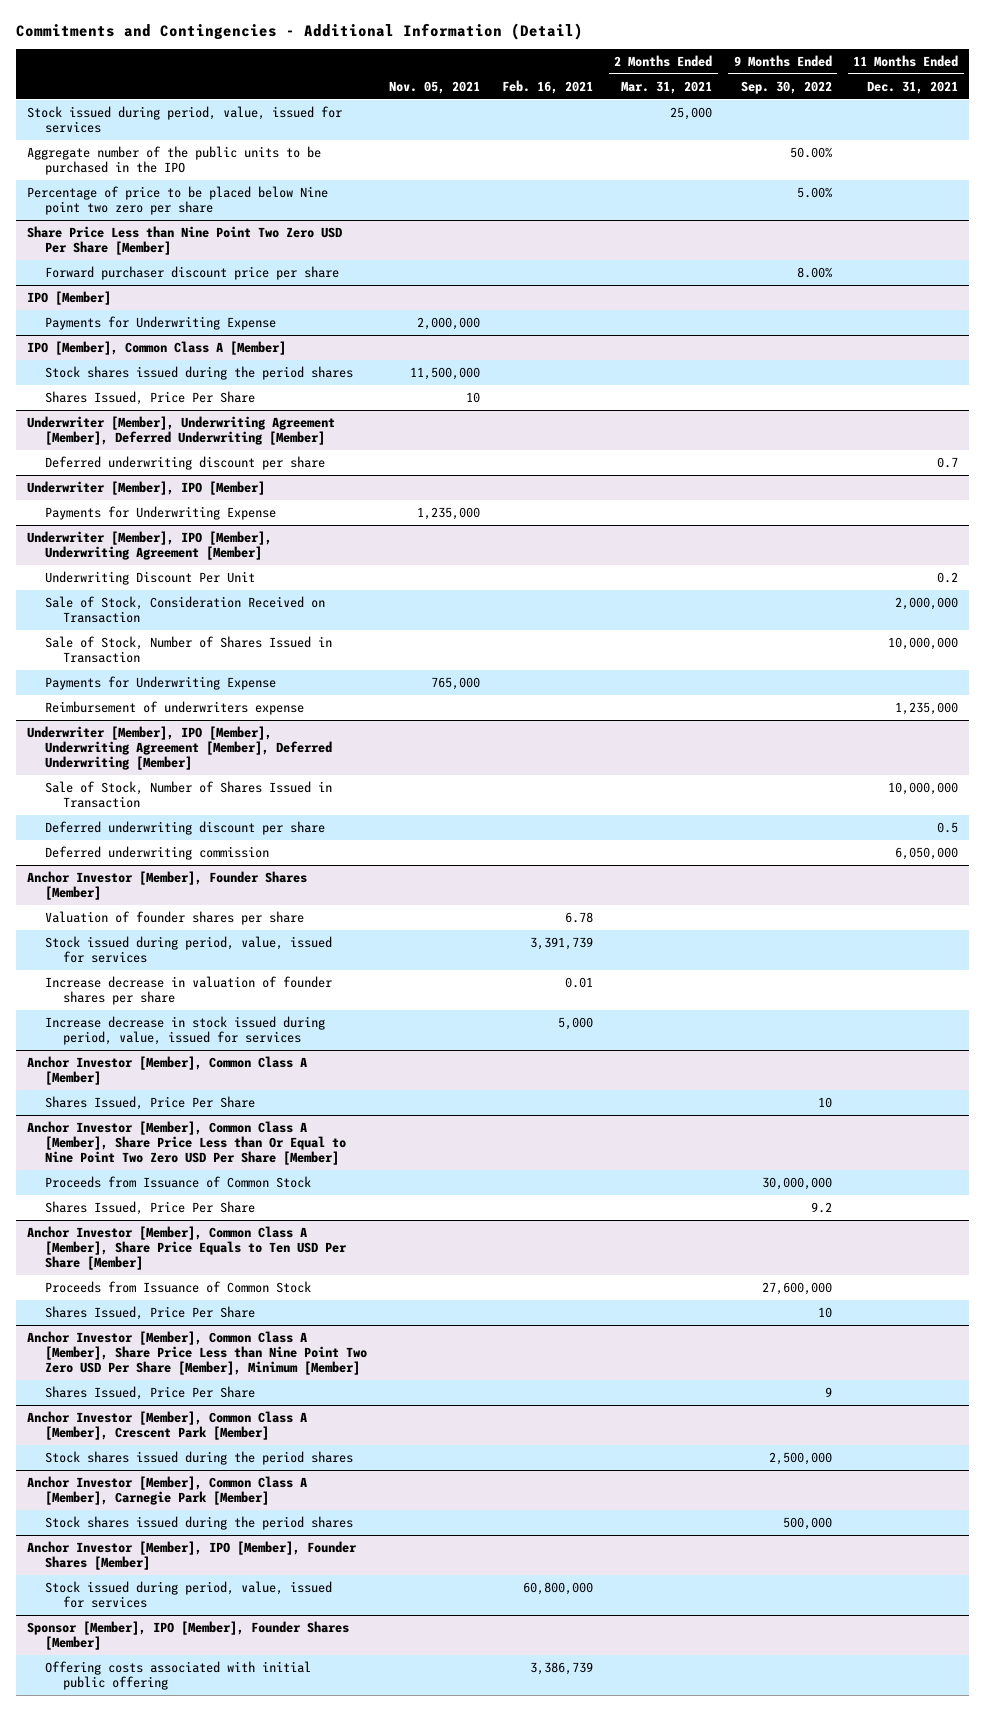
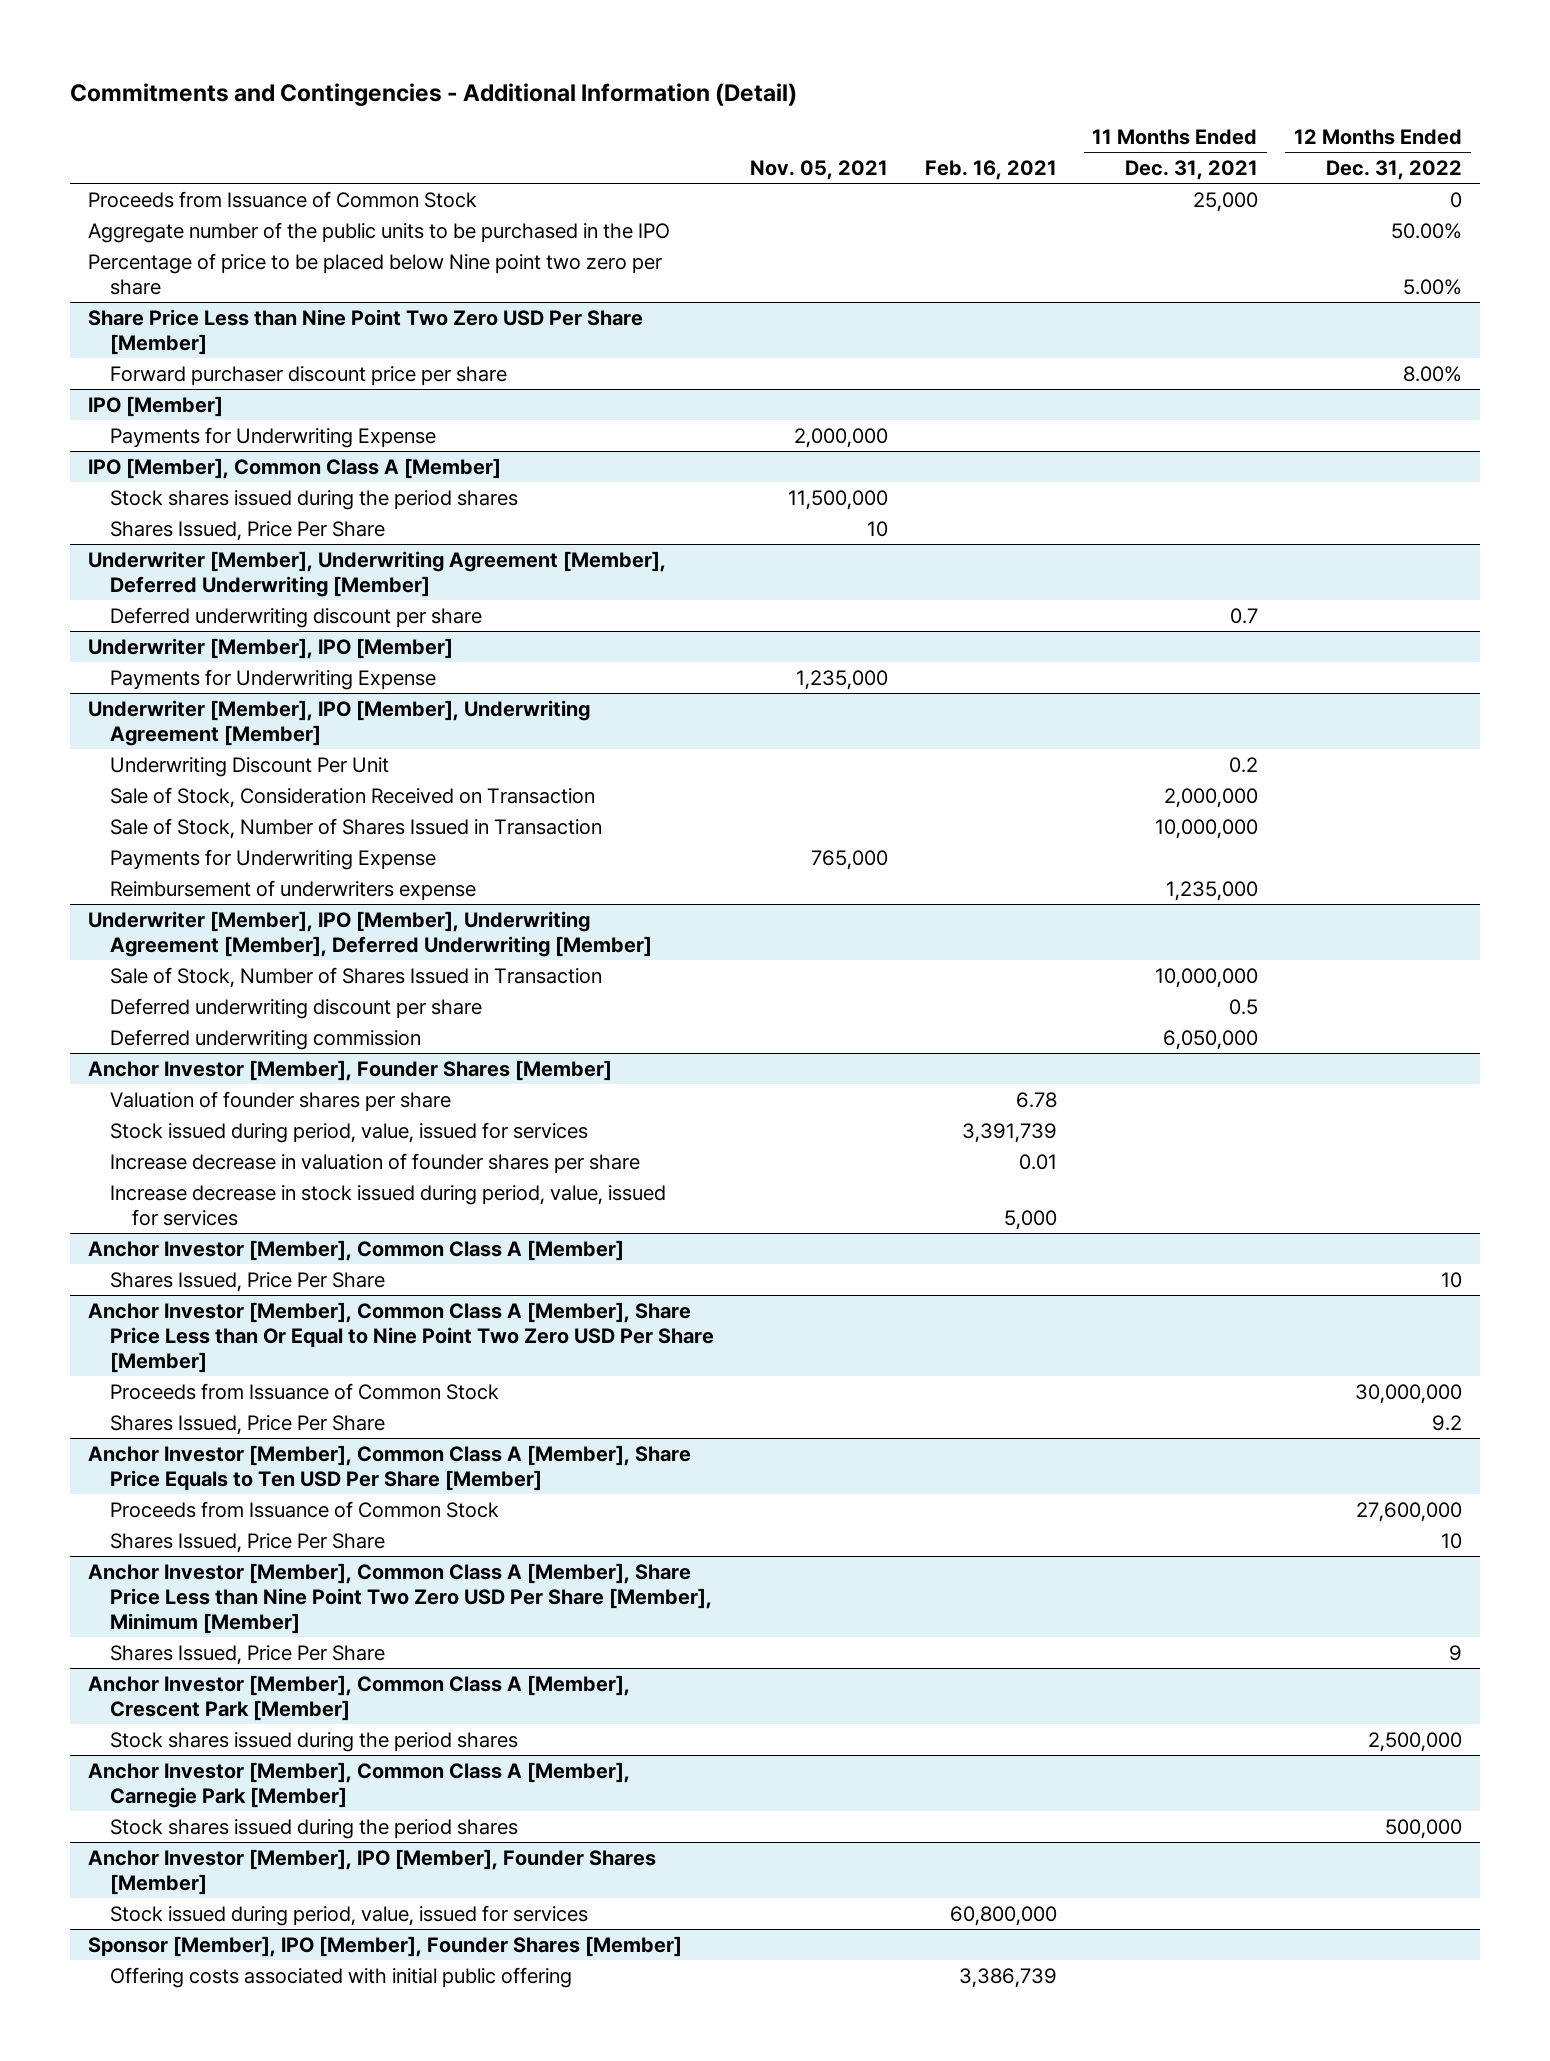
- | Nov. 05, 2021 | Feb. 16, 2021 | 2 Months Ended Mar. 31, 2021 | 9 Months Ended Sep. 30, 2022 | 11 Months Ended Dec. 31, 2021
+ | Nov. 05, 2021 | Feb. 16, 2021 | 11 Months Ended Dec. 31, 2021 | 12 Months Ended Dec. 31, 2022
- Stock issued during period, value, issued for services | | | 25,000 | |
+ Proceeds from Issuance of Common Stock | | | 25,000 | 0

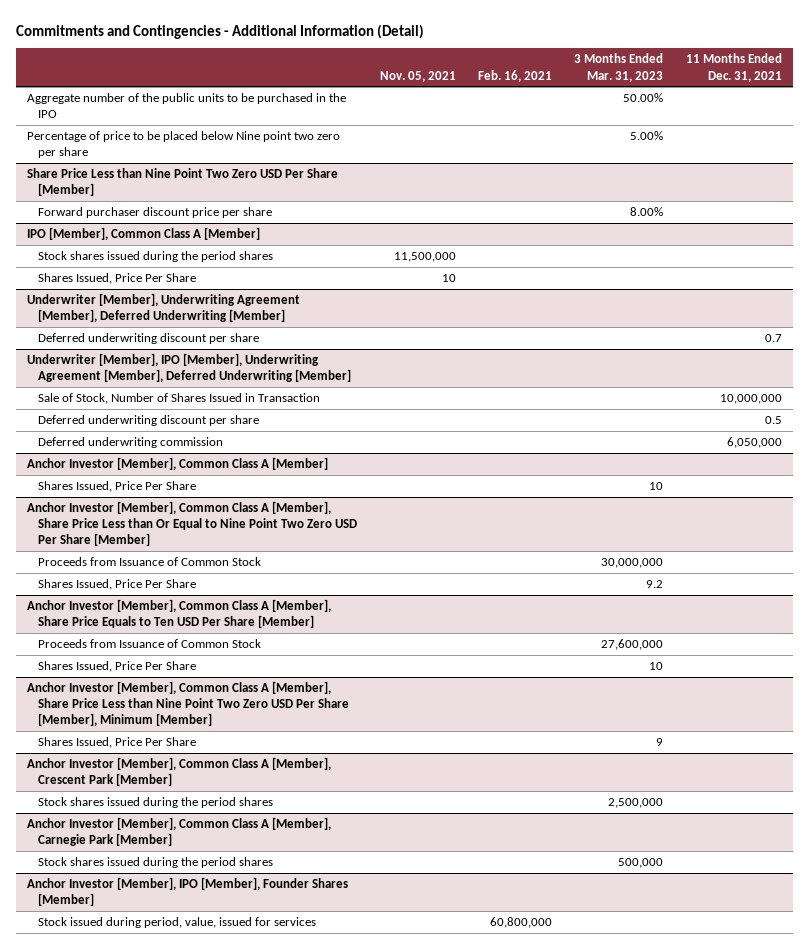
- | Nov. 05, 2021 | Feb. 16, 2021 | 11 Months Ended Dec. 31, 2021 | 12 Months Ended Dec. 31, 2022
+ | Nov. 05, 2021 | Feb. 16, 2021 | 3 Months Ended Mar. 31, 2023 | 11 Months Ended Dec. 31, 2021
- Proceeds from Issuance of Common Stock | | | 25,000 | 0
- IPO [Member]
- Payments for Underwriting Expense | 2,000,000 | | |
- Underwriter [Member], IPO [Member]
- Payments for Underwriting Expense | 1,235,000 | | |
- Underwriter [Member], IPO [Member], Underwriting Agreement [Member]
- Underwriting Discount Per Unit | | | 0.2 |
- Sale of Stock, Consideration Received on Transaction | | | 2,000,000 |
- Sale of Stock, Number of Shares Issued in Transaction | | | 10,000,000 |
- Payments for Underwriting Expense | 765,000 | | |
- Reimbursement of underwriters expense | | | 1,235,000 |
- Anchor Investor [Member], Founder Shares [Member]
- Valuation of founder shares per share | | 6.78 | |
- Stock issued during period, value, issued for services | | 3,391,739 | |
- Increase decrease in valuation of founder shares per share | | 0.01 | |
- Increase decrease in stock issued during period, value, issued for services | | 5,000 | |
- Sponsor [Member], IPO [Member], Founder Shares [Member]
- Offering costs associated with initial public offering | | 3,386,739 | |

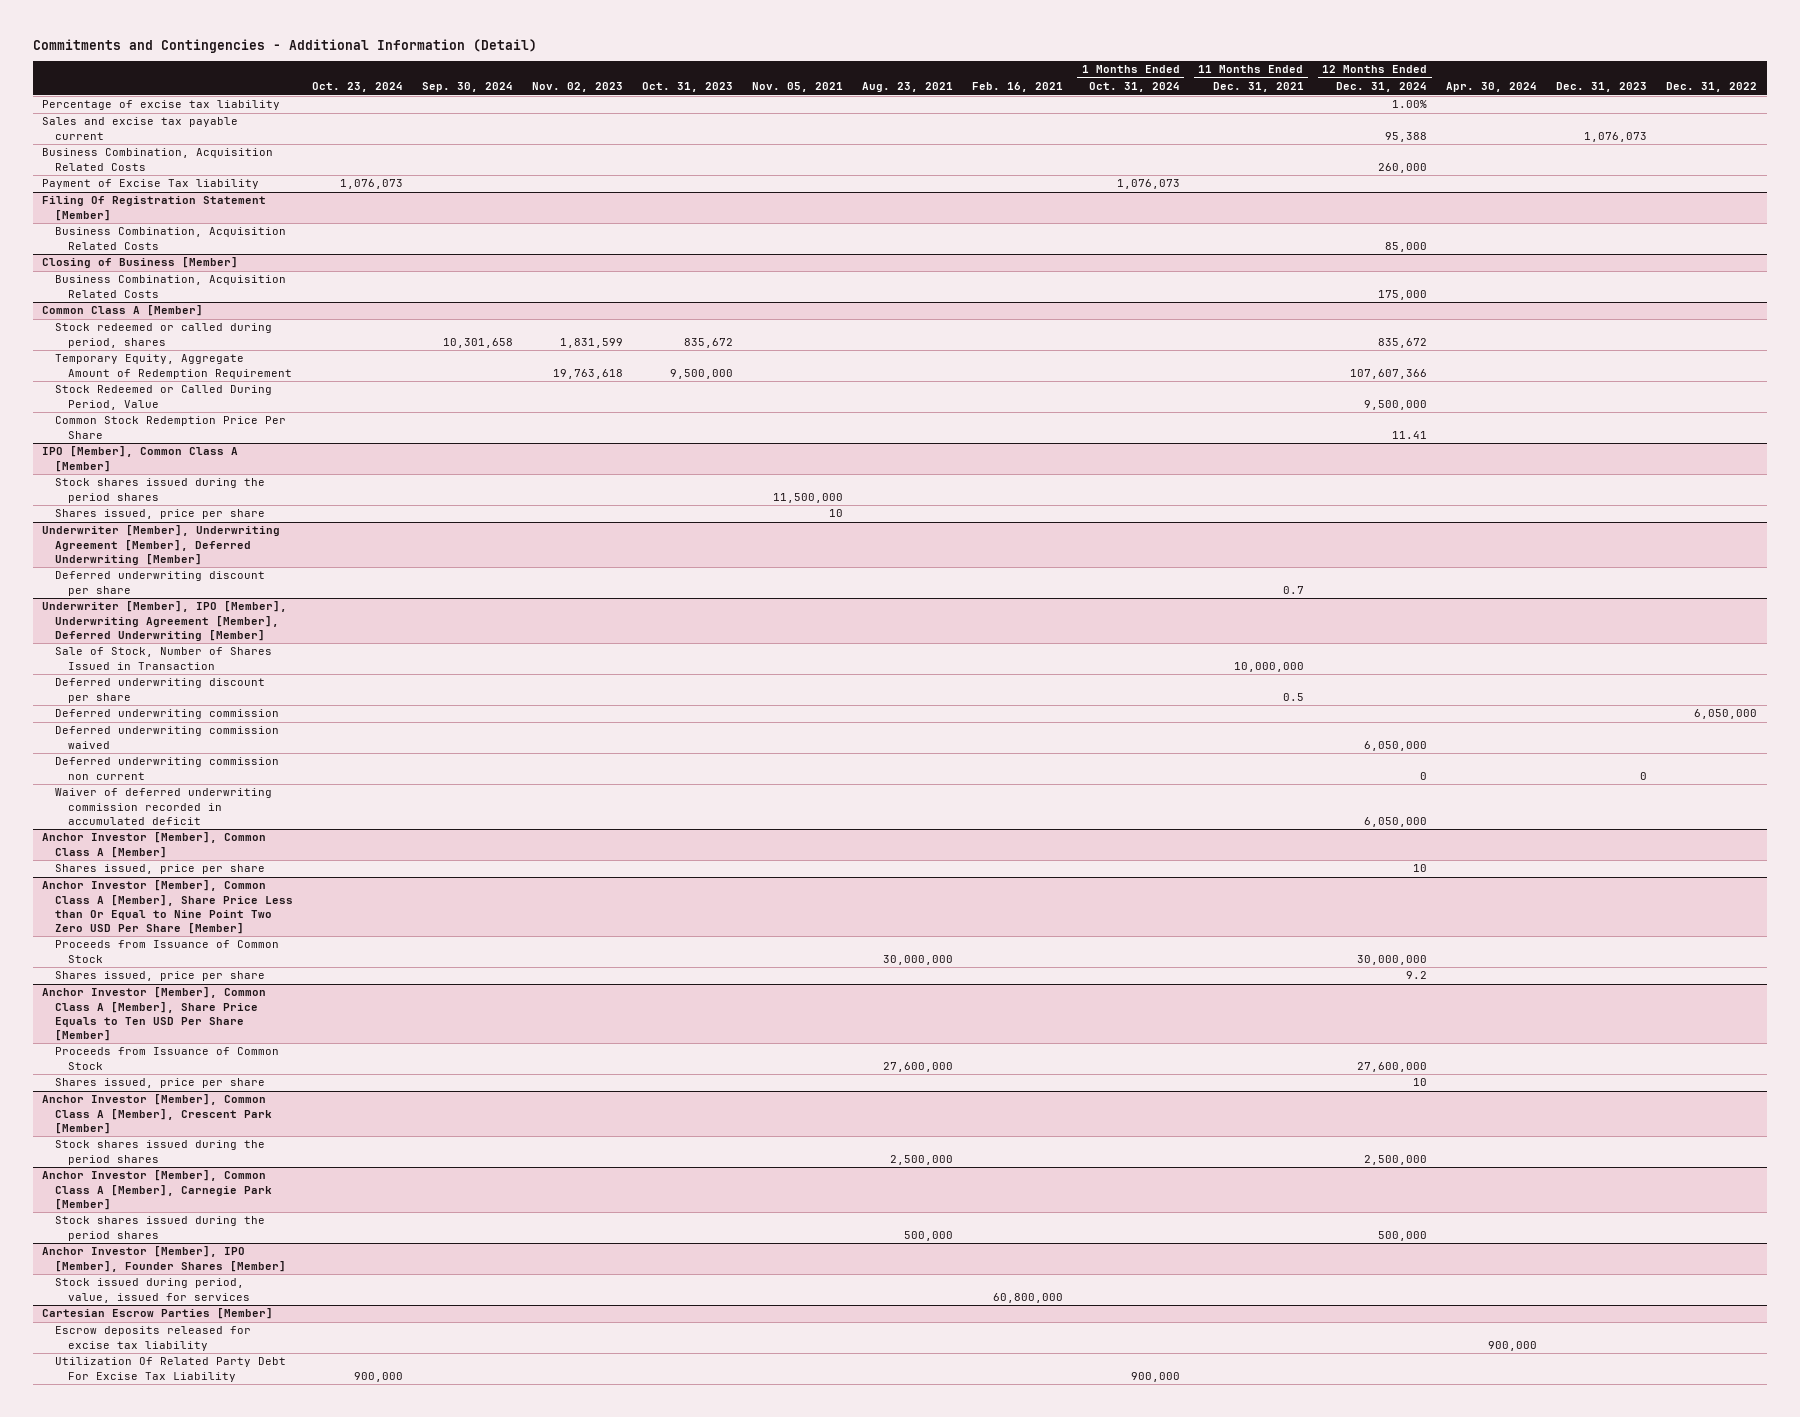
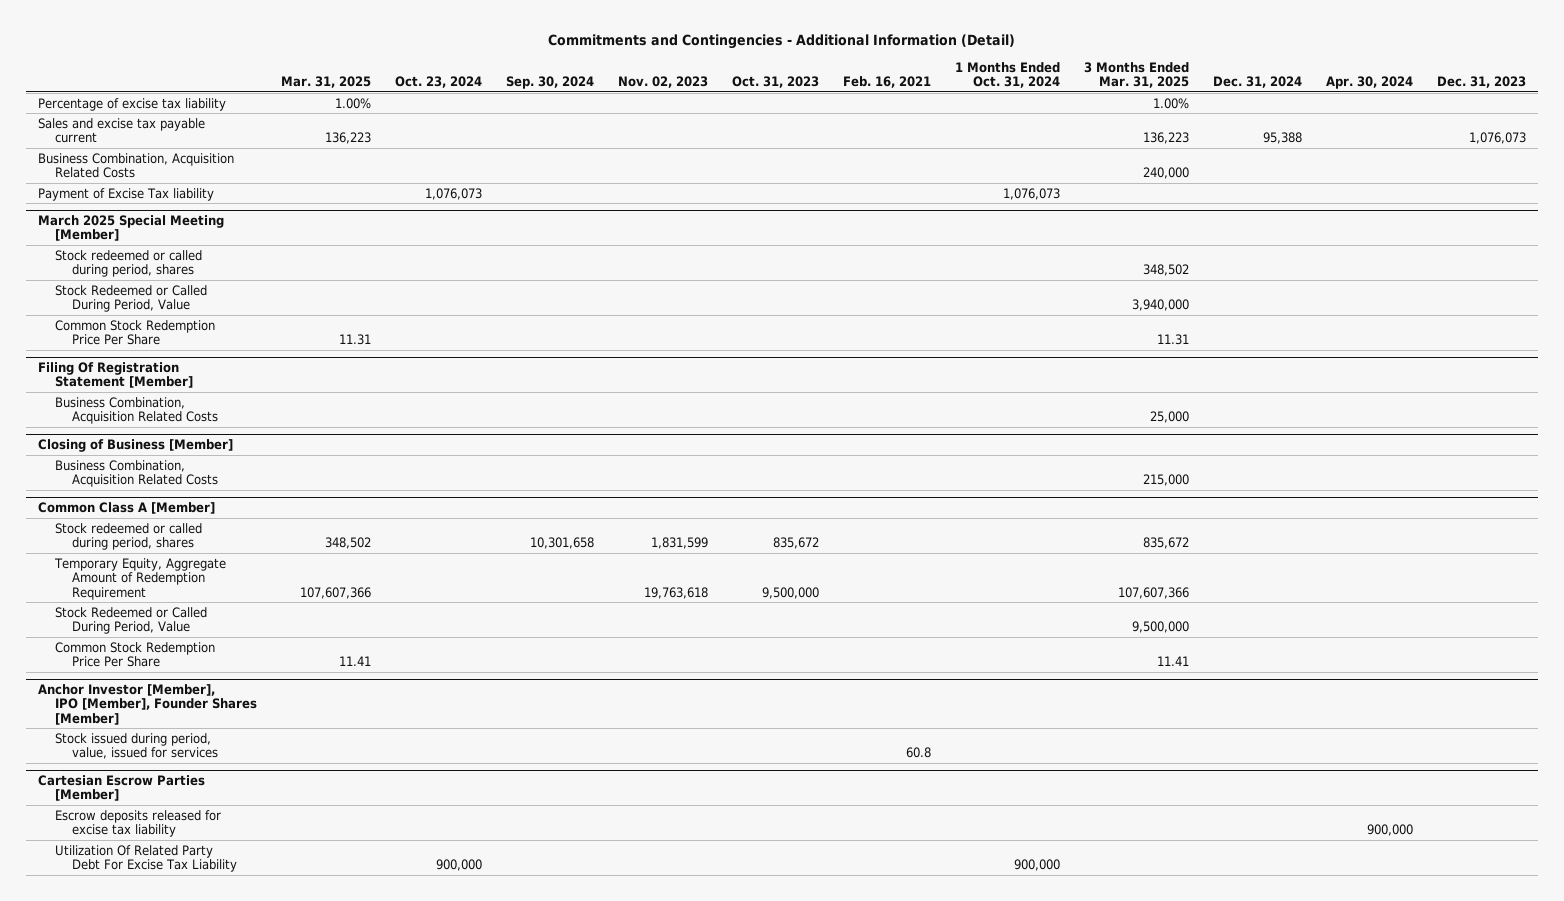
- | Oct. 23, 2024 | Sep. 30, 2024 | Nov. 02, 2023 | Oct. 31, 2023 | Nov. 05, 2021 | Aug. 23, 2021 | Feb. 16, 2021 | 1 Months Ended Oct. 31, 2024 | 11 Months Ended Dec. 31, 2021 | 12 Months Ended Dec. 31, 2024 | Apr. 30, 2024 | Dec. 31, 2023 | Dec. 31, 2022
+ | Mar. 31, 2025 | Oct. 23, 2024 | Sep. 30, 2024 | Nov. 02, 2023 | Oct. 31, 2023 | Feb. 16, 2021 | 1 Months Ended Oct. 31, 2024 | 3 Months Ended Mar. 31, 2025 | Dec. 31, 2024 | Apr. 30, 2024 | Dec. 31, 2023
+ March 2025 Special Meeting [Member]
+ Stock redeemed or called during period, shares | | | | | | | | 348,502 | | |
+ Stock Redeemed or Called During Period, Value | | | | | | | | 3,940,000 | | |
+ Common Stock Redemption Price Per Share | 11.31 | | | | | | | 11.31 | | |
- IPO [Member], Common Class A [Member]
- Stock shares issued during the period shares | | | | | 11,500,000 | | | | | | | |
- Shares issued, price per share | | | | | 10 | | | | | | | |
- Underwriter [Member], Underwriting Agreement [Member], Deferred Underwriting [Member]
- Deferred underwriting discount per share | | | | | | | | | 0.7 | | | |
- Underwriter [Member], IPO [Member], Underwriting Agreement [Member], Deferred Underwriting [Member]
- Sale of Stock, Number of Shares Issued in Transaction | | | | | | | | | 10,000,000 | | | |
- Deferred underwriting discount per share | | | | | | | | | 0.5 | | | |
- Deferred underwriting commission | | | | | | | | | | | | | 6,050,000
- Deferred underwriting commission waived | | | | | | | | | | 6,050,000 | | |
- Deferred underwriting commission non current | | | | | | | | | | 0 | | 0 |
- Waiver of deferred underwriting commission recorded in accumulated deficit | | | | | | | | | | 6,050,000 | | |
- Anchor Investor [Member], Common Class A [Member]
- Shares issued, price per share | | | | | | | | | | 10 | | |
- Anchor Investor [Member], Common Class A [Member], Share Price Less than Or Equal to Nine Point Two Zero USD Per Share [Member]
- Proceeds from Issuance of Common Stock | | | | | | 30,000,000 | | | | 30,000,000 | | |
- Shares issued, price per share | | | | | | | | | | 9.2 | | |
- Anchor Investor [Member], Common Class A [Member], Share Price Equals to Ten USD Per Share [Member]
- Proceeds from Issuance of Common Stock | | | | | | 27,600,000 | | | | 27,600,000 | | |
- Shares issued, price per share | | | | | | | | | | 10 | | |
- Anchor Investor [Member], Common Class A [Member], Crescent Park [Member]
- Stock shares issued during the period shares | | | | | | 2,500,000 | | | | 2,500,000 | | |
- Anchor Investor [Member], Common Class A [Member], Carnegie Park [Member]
- Stock shares issued during the period shares | | | | | | 500,000 | | | | 500,000 | | |
@ Anchor Investor [Member], IPO [Member], Founder Shares [Member]
- Stock issued during period, value, issued for services | | | | | | | 60,800,000 | | | | | |
+ Stock issued during period, value, issued for services | | | | | | 60.8 | | | | |

